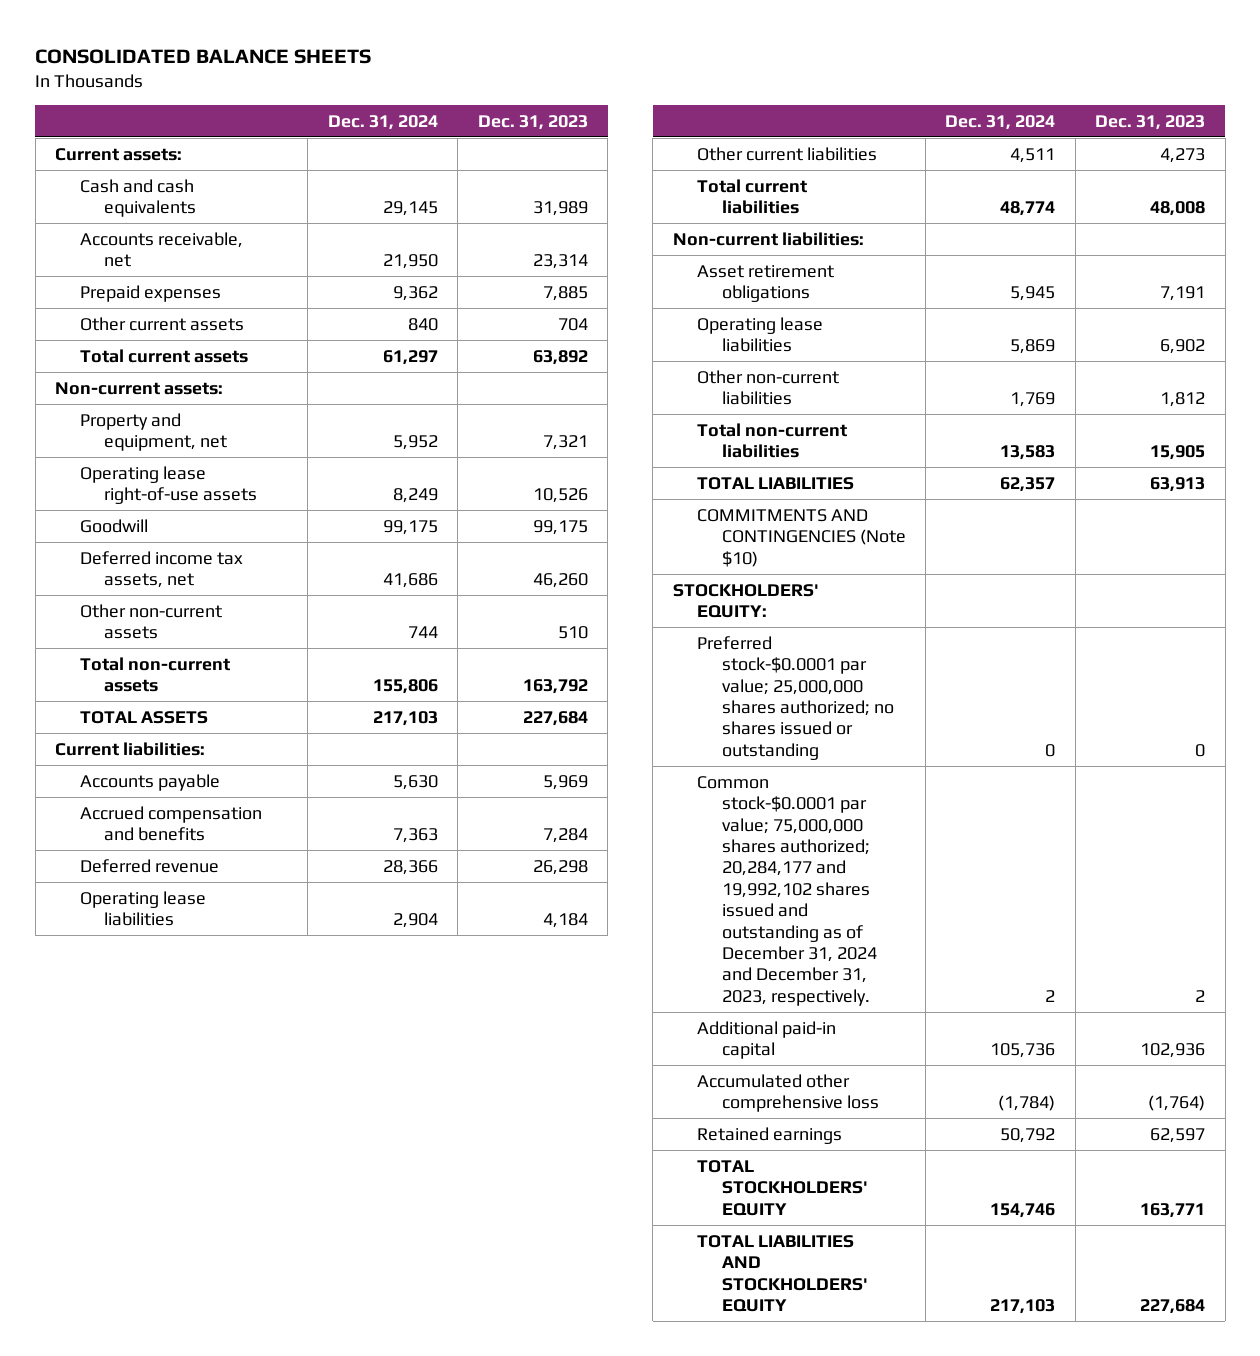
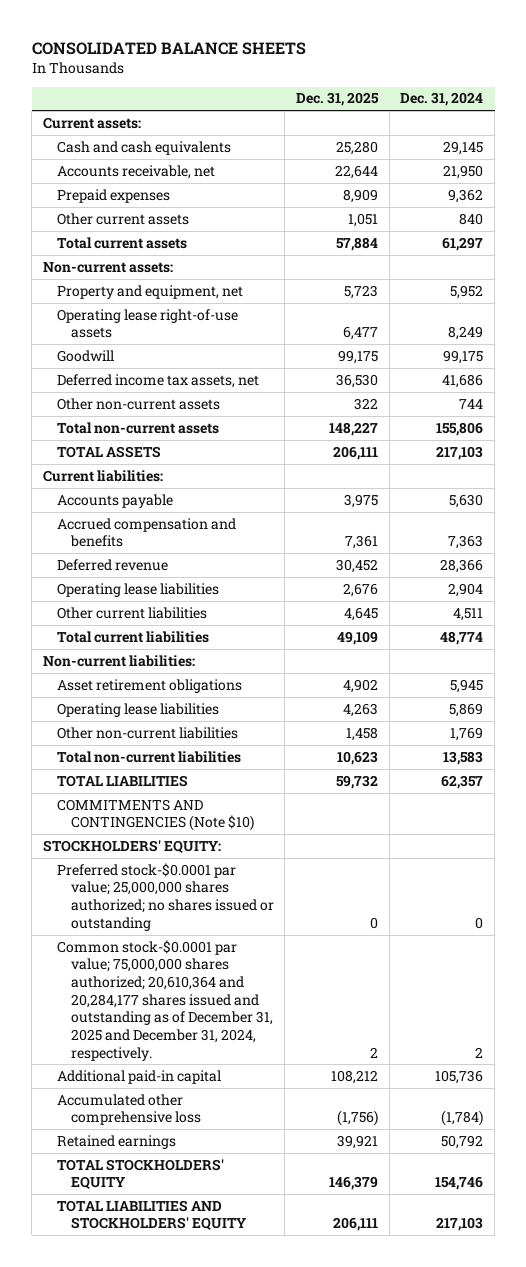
- | Dec. 31, 2024 | Dec. 31, 2023
+ | Dec. 31, 2025 | Dec. 31, 2024
- Common stock-$0.0001 par value; 75,000,000 shares authorized; 20,284,177 and 19,992,102 shares issued and outstanding as of December 31, 2024 and December 31, 2023, respectively. | 2 | 2
+ Common stock-$0.0001 par value; 75,000,000 shares authorized; 20,610,364 and 20,284,177 shares issued and outstanding as of December 31, 2025 and December 31, 2024, respectively. | 2 | 2

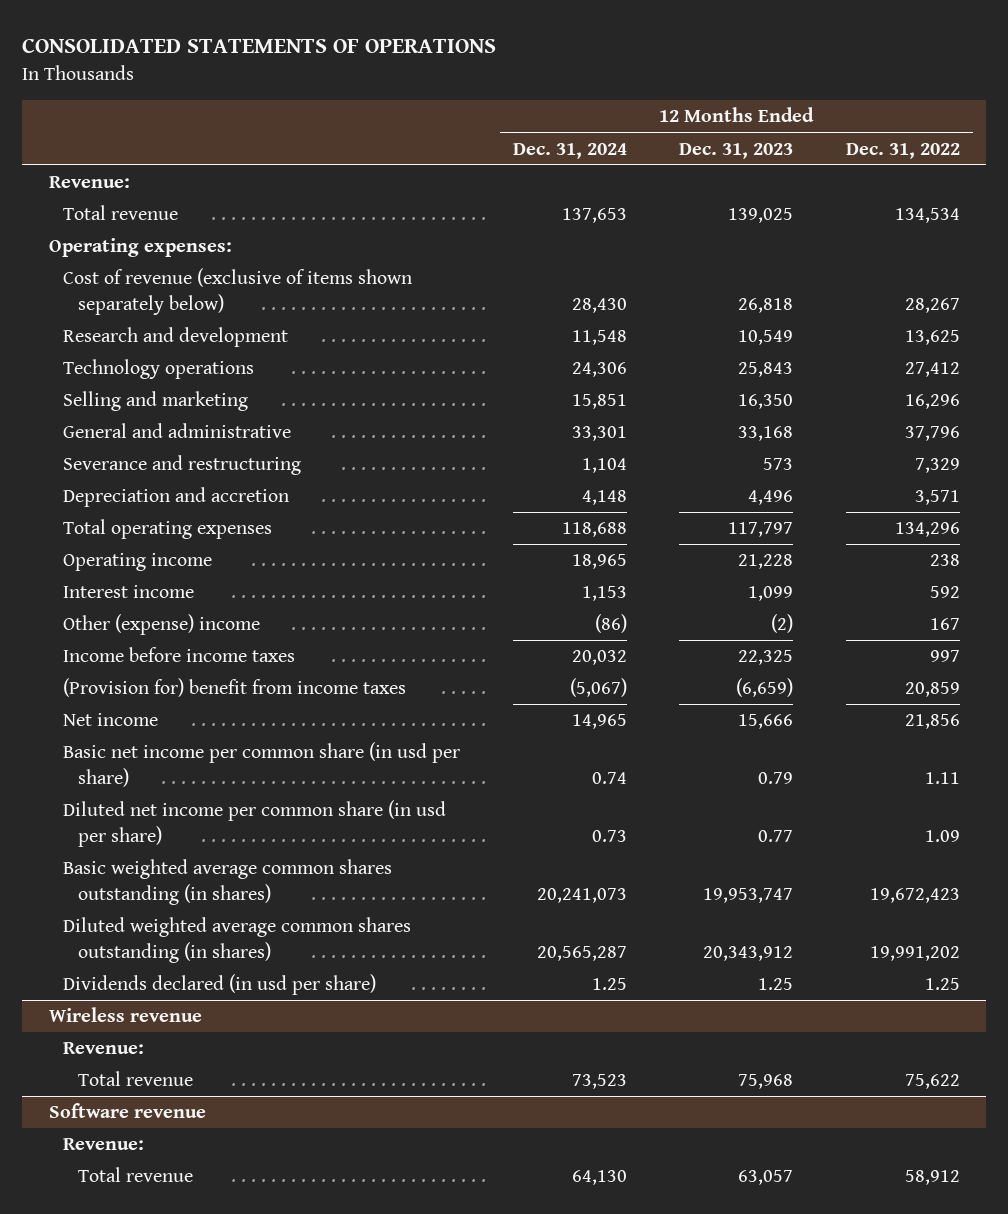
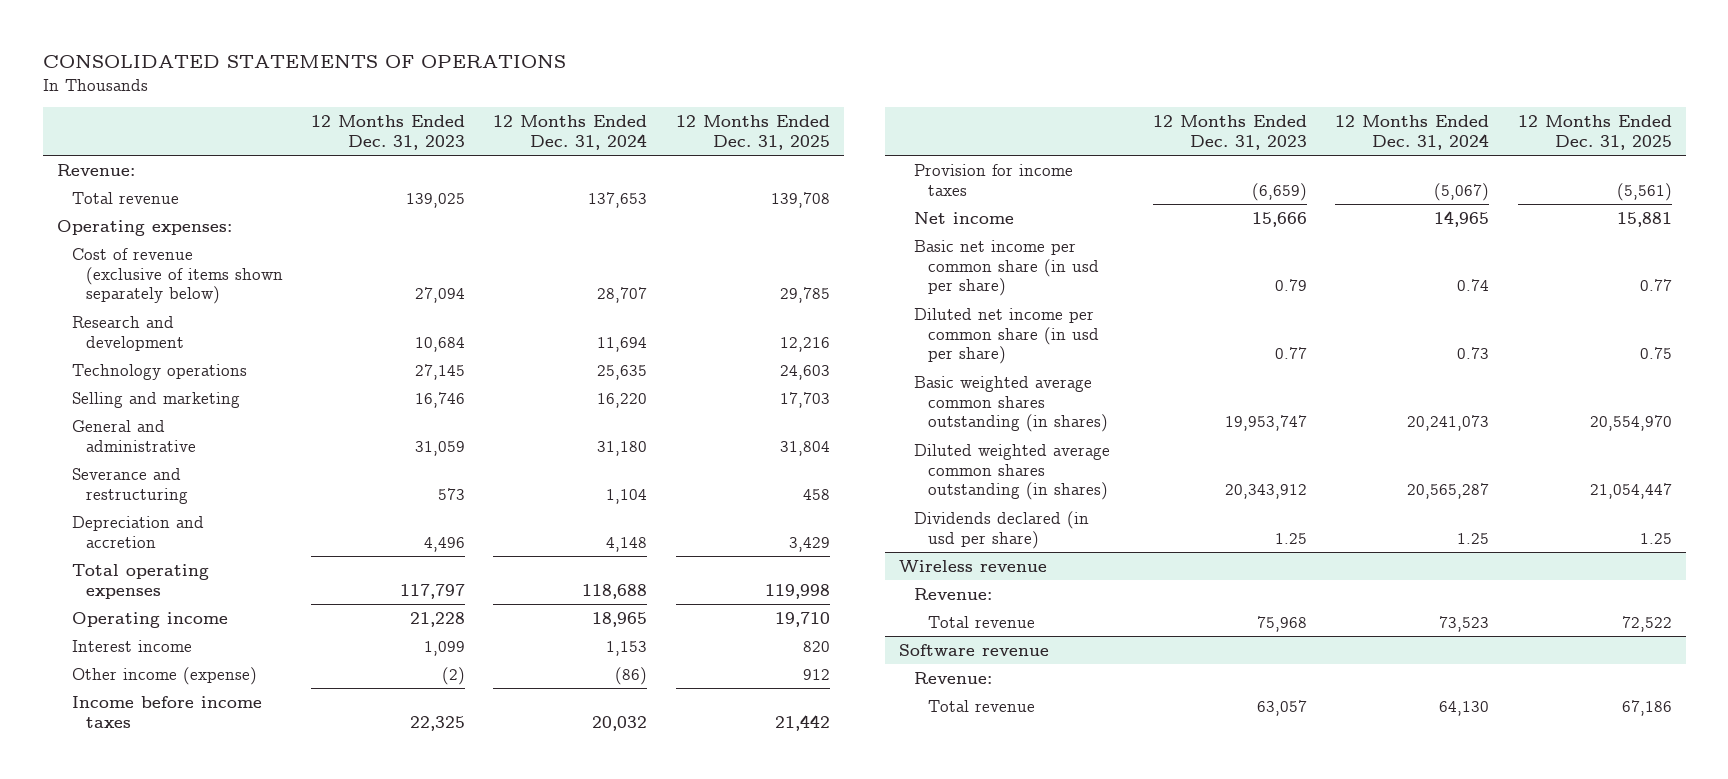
- | 12 Months Ended Dec. 31, 2024 | 12 Months Ended Dec. 31, 2023 | 12 Months Ended Dec. 31, 2022
+ | 12 Months Ended Dec. 31, 2023 | 12 Months Ended Dec. 31, 2024 | 12 Months Ended Dec. 31, 2025
- Cost of revenue (exclusive of items shown separately below) | 28,430 | 26,818 | 28,267
- Research and development | 11,548 | 10,549 | 13,625
- Technology operations | 24,306 | 25,843 | 27,412
- Selling and marketing | 15,851 | 16,350 | 16,296
- General and administrative | 33,301 | 33,168 | 37,796
+ Cost of revenue (exclusive of items shown separately below) | 27,094 | 28,707 | 29,785
+ Research and development | 10,684 | 11,694 | 12,216
+ Technology operations | 27,145 | 25,635 | 24,603
+ Selling and marketing | 16,746 | 16,220 | 17,703
+ General and administrative | 31,059 | 31,180 | 31,804
- Other (expense) income | (86) | (2) | 167
+ Other income (expense) | (2) | (86) | 912
- (Provision for) benefit from income taxes | (5,067) | (6,659) | 20,859
+ Provision for income taxes | (6,659) | (5,067) | (5,561)

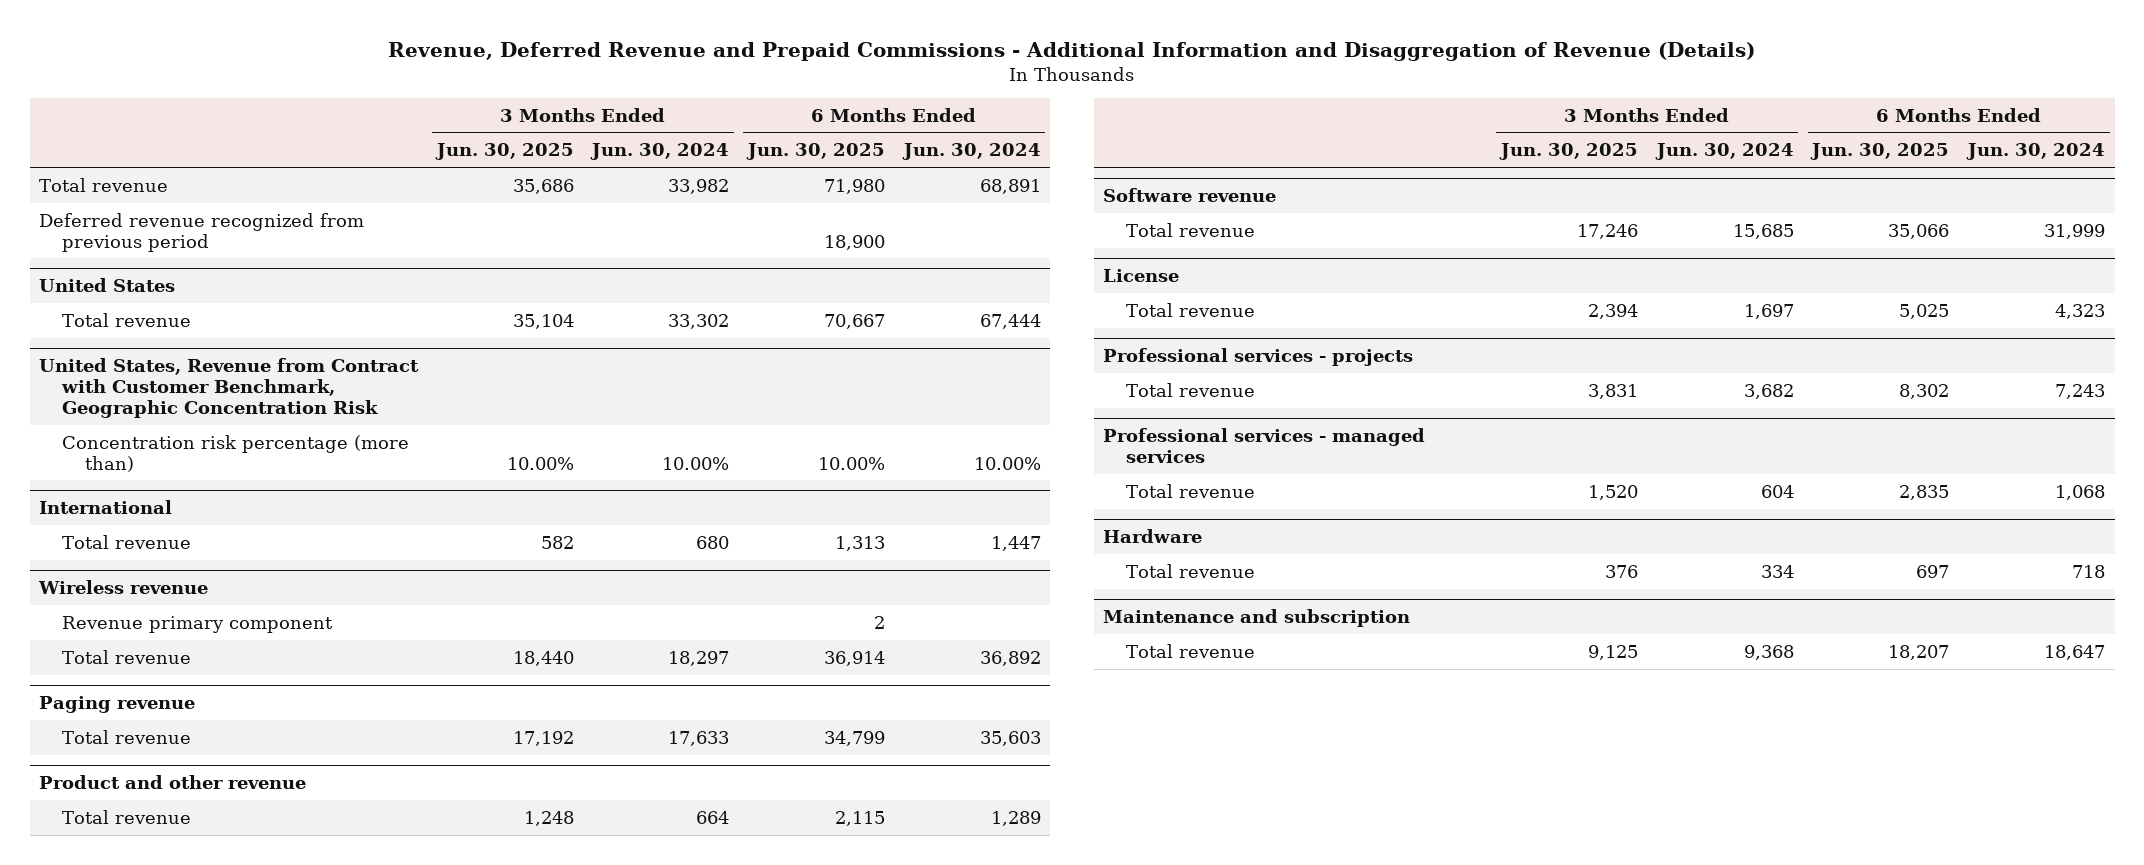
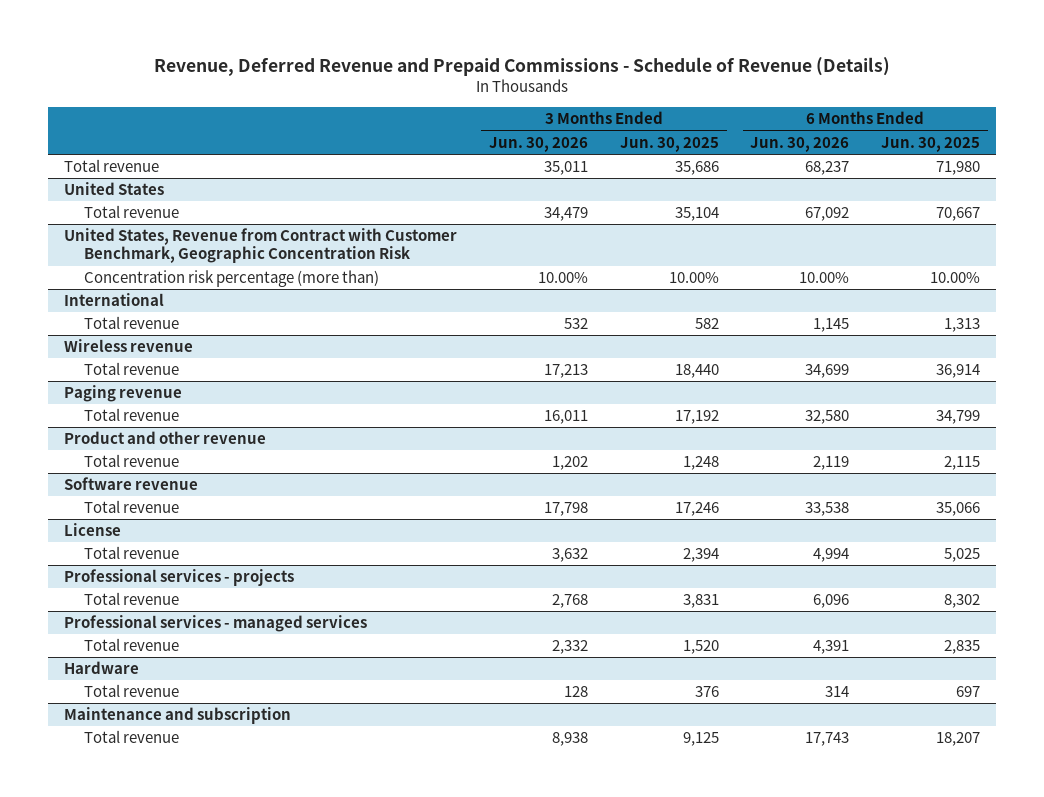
- Revenue, Deferred Revenue and Prepaid Commissions - Additional Information and Disaggregation of Revenue (Details)
+ Revenue, Deferred Revenue and Prepaid Commissions - Schedule of Revenue (Details)
- | 3 Months Ended Jun. 30, 2025 | 3 Months Ended Jun. 30, 2024 | 6 Months Ended Jun. 30, 2025 | 6 Months Ended Jun. 30, 2024
+ | 3 Months Ended Jun. 30, 2026 | 3 Months Ended Jun. 30, 2025 | 6 Months Ended Jun. 30, 2026 | 6 Months Ended Jun. 30, 2025
- Deferred revenue recognized from previous period | | | 18,900 |
@ Wireless revenue
- Revenue primary component | | | 2 |

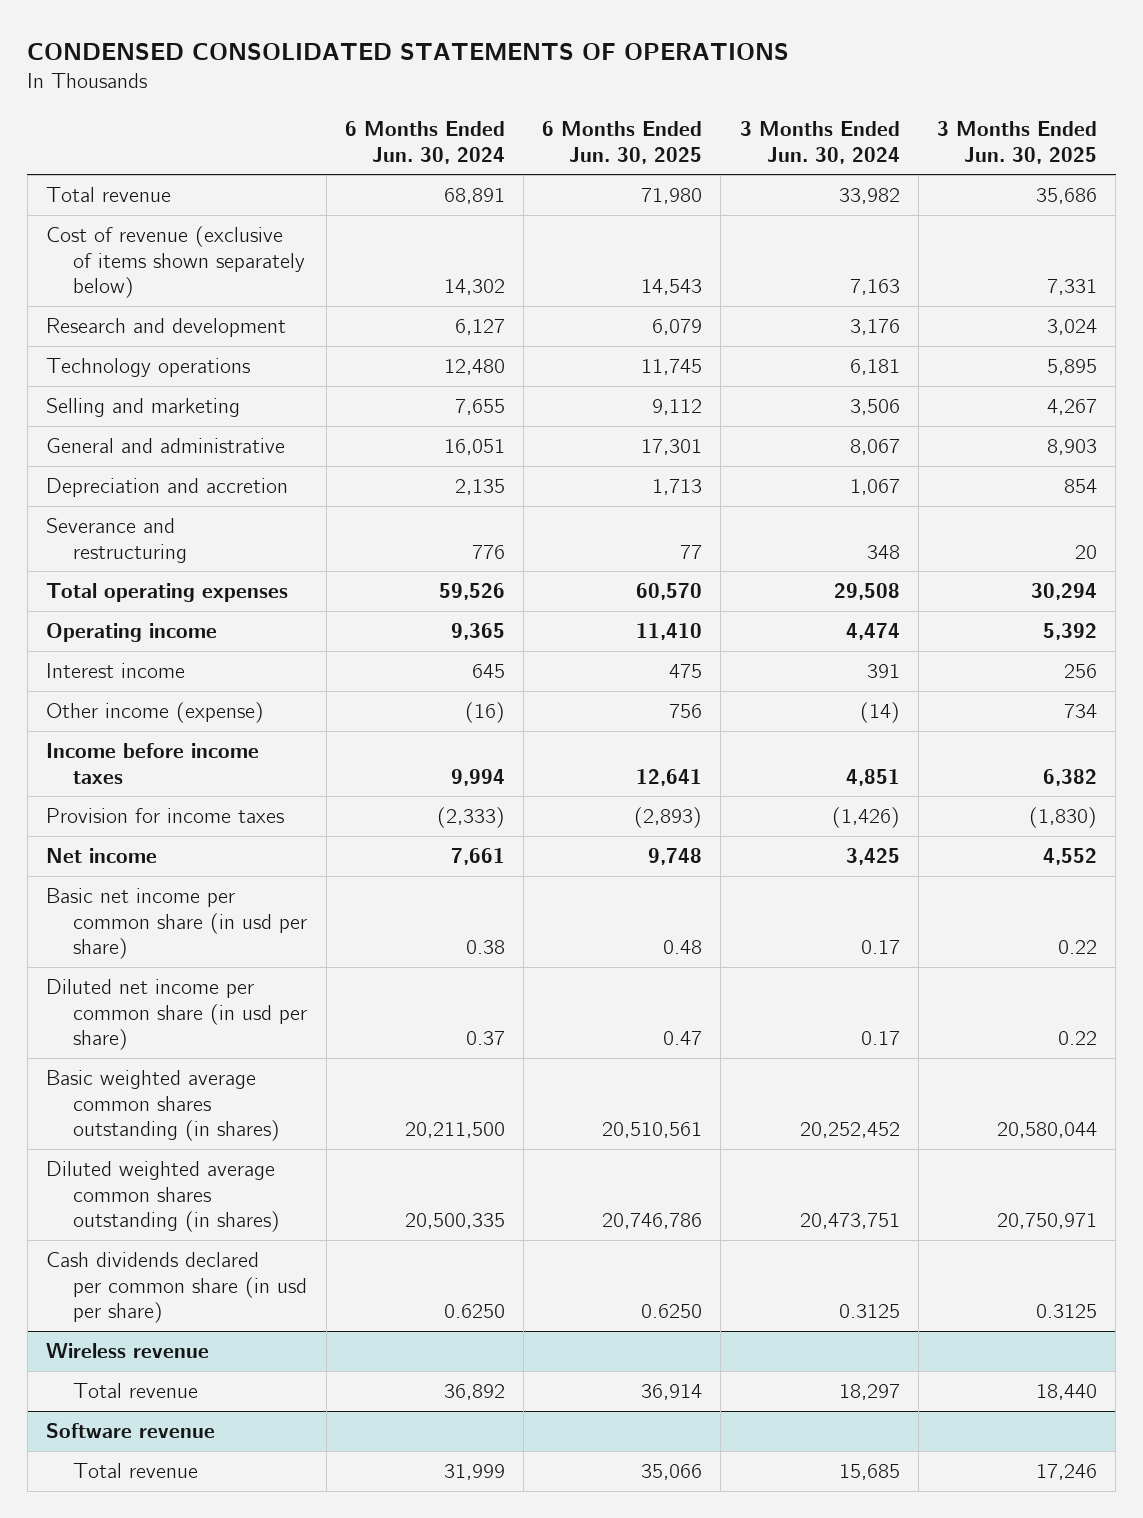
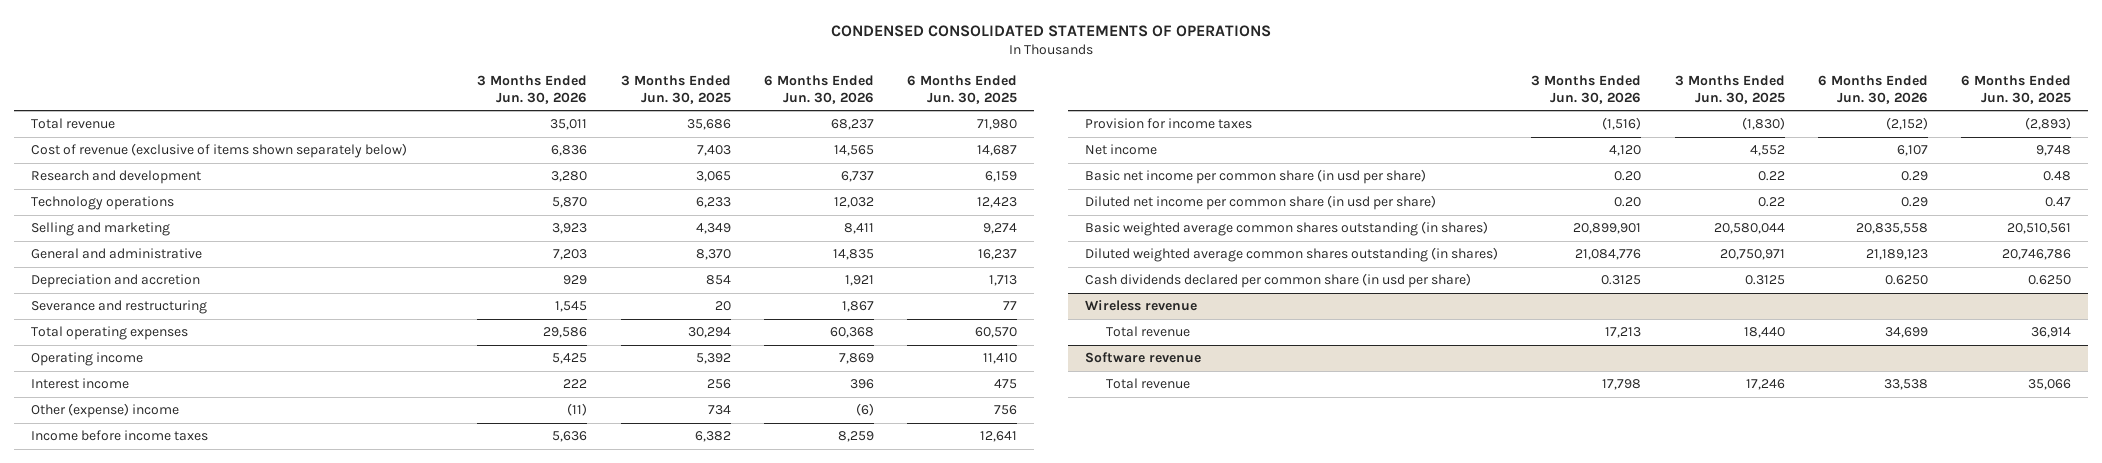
- | 6 Months Ended Jun. 30, 2024 | 6 Months Ended Jun. 30, 2025 | 3 Months Ended Jun. 30, 2024 | 3 Months Ended Jun. 30, 2025
+ | 3 Months Ended Jun. 30, 2026 | 3 Months Ended Jun. 30, 2025 | 6 Months Ended Jun. 30, 2026 | 6 Months Ended Jun. 30, 2025
- Cost of revenue (exclusive of items shown separately below) | 14,302 | 14,543 | 7,163 | 7,331
- Research and development | 6,127 | 6,079 | 3,176 | 3,024
- Technology operations | 12,480 | 11,745 | 6,181 | 5,895
- Selling and marketing | 7,655 | 9,112 | 3,506 | 4,267
- General and administrative | 16,051 | 17,301 | 8,067 | 8,903
+ Cost of revenue (exclusive of items shown separately below) | 6,836 | 7,403 | 14,565 | 14,687
+ Research and development | 3,280 | 3,065 | 6,737 | 6,159
+ Technology operations | 5,870 | 6,233 | 12,032 | 12,423
+ Selling and marketing | 3,923 | 4,349 | 8,411 | 9,274
+ General and administrative | 7,203 | 8,370 | 14,835 | 16,237
- Other income (expense) | (16) | 756 | (14) | 734
+ Other (expense) income | (11) | 734 | (6) | 756

